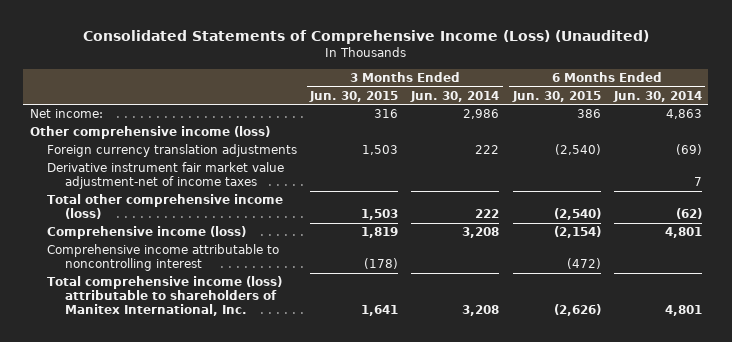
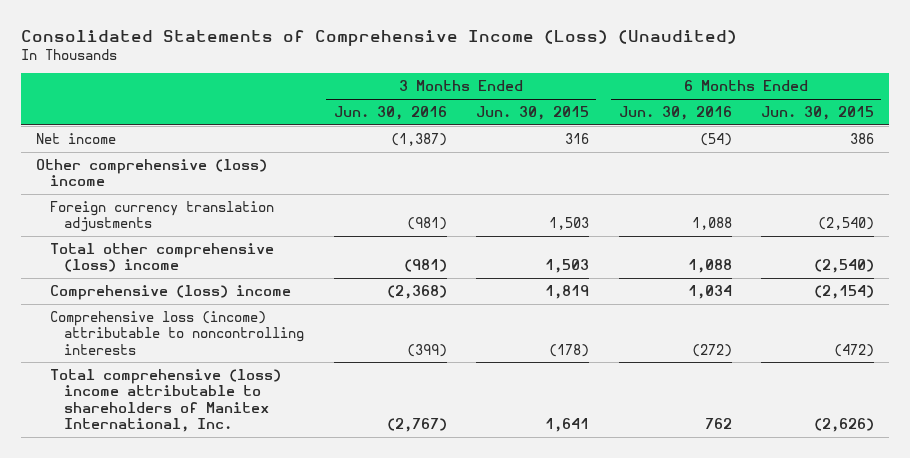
- | 3 Months Ended Jun. 30, 2015 | 3 Months Ended Jun. 30, 2014 | 6 Months Ended Jun. 30, 2015 | 6 Months Ended Jun. 30, 2014
+ | 3 Months Ended Jun. 30, 2016 | 3 Months Ended Jun. 30, 2015 | 6 Months Ended Jun. 30, 2016 | 6 Months Ended Jun. 30, 2015
- Net income: | 316 | 2,986 | 386 | 4,863
- Other comprehensive income (loss)
+ Net income | (1,387) | 316 | (54) | 386
+ Other comprehensive (loss) income
- Derivative instrument fair market value adjustment-net of income taxes | | | | 7
- Total other comprehensive income (loss) | 1,503 | 222 | (2,540) | (62)
- Comprehensive income (loss) | 1,819 | 3,208 | (2,154) | 4,801
- Comprehensive income attributable to noncontrolling interest | (178) | | (472) |
- Total comprehensive income (loss) attributable to shareholders of Manitex International, Inc. | 1,641 | 3,208 | (2,626) | 4,801
+ Total other comprehensive (loss) income | (981) | 1,503 | 1,088 | (2,540)
+ Comprehensive (loss) income | (2,368) | 1,819 | 1,034 | (2,154)
+ Comprehensive loss (income) attributable to noncontrolling interests | (399) | (178) | (272) | (472)
+ Total comprehensive (loss) income attributable to shareholders of Manitex International, Inc. | (2,767) | 1,641 | 762 | (2,626)

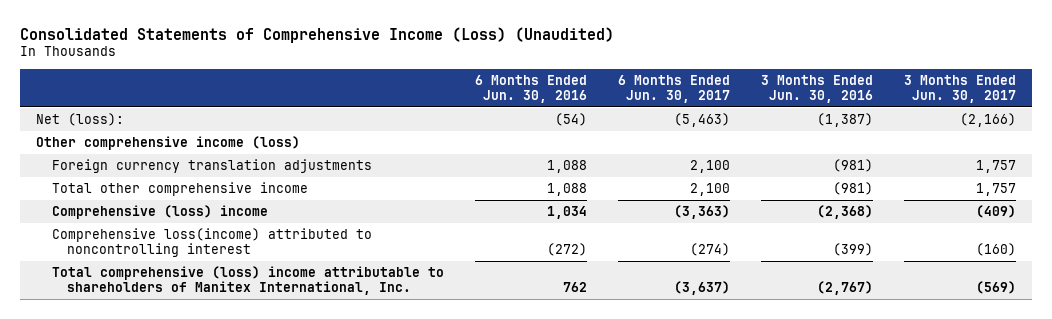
- | 3 Months Ended Jun. 30, 2016 | 3 Months Ended Jun. 30, 2015 | 6 Months Ended Jun. 30, 2016 | 6 Months Ended Jun. 30, 2015
+ | 6 Months Ended Jun. 30, 2016 | 6 Months Ended Jun. 30, 2017 | 3 Months Ended Jun. 30, 2016 | 3 Months Ended Jun. 30, 2017
- Net income | (1,387) | 316 | (54) | 386
- Other comprehensive (loss) income
+ Net (loss): | (54) | (5,463) | (1,387) | (2,166)
+ Other comprehensive income (loss)
- Total other comprehensive (loss) income | (981) | 1,503 | 1,088 | (2,540)
+ Total other comprehensive income | 1,088 | 2,100 | (981) | 1,757
- Comprehensive loss (income) attributable to noncontrolling interests | (399) | (178) | (272) | (472)
+ Comprehensive loss(income) attributed to noncontrolling interest | (272) | (274) | (399) | (160)

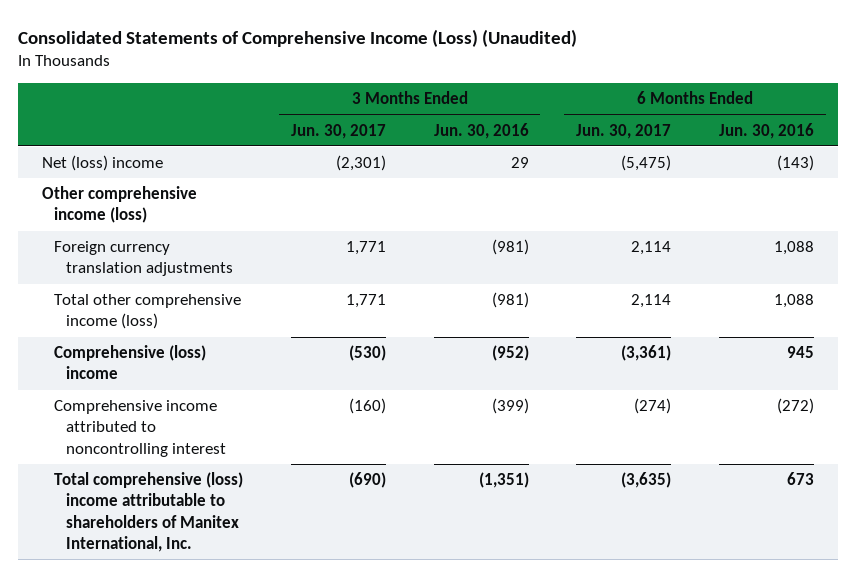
- | 6 Months Ended Jun. 30, 2016 | 6 Months Ended Jun. 30, 2017 | 3 Months Ended Jun. 30, 2016 | 3 Months Ended Jun. 30, 2017
+ | 3 Months Ended Jun. 30, 2017 | 3 Months Ended Jun. 30, 2016 | 6 Months Ended Jun. 30, 2017 | 6 Months Ended Jun. 30, 2016
- Net (loss): | (54) | (5,463) | (1,387) | (2,166)
+ Net (loss) income | (2,301) | 29 | (5,475) | (143)
- Foreign currency translation adjustments | 1,088 | 2,100 | (981) | 1,757
- Total other comprehensive income | 1,088 | 2,100 | (981) | 1,757
- Comprehensive (loss) income | 1,034 | (3,363) | (2,368) | (409)
- Comprehensive loss(income) attributed to noncontrolling interest | (272) | (274) | (399) | (160)
- Total comprehensive (loss) income attributable to shareholders of Manitex International, Inc. | 762 | (3,637) | (2,767) | (569)
+ Foreign currency translation adjustments | 1,771 | (981) | 2,114 | 1,088
+ Total other comprehensive income (loss) | 1,771 | (981) | 2,114 | 1,088
+ Comprehensive (loss) income | (530) | (952) | (3,361) | 945
+ Comprehensive income attributed to noncontrolling interest | (160) | (399) | (274) | (272)
+ Total comprehensive (loss) income attributable to shareholders of Manitex International, Inc. | (690) | (1,351) | (3,635) | 673

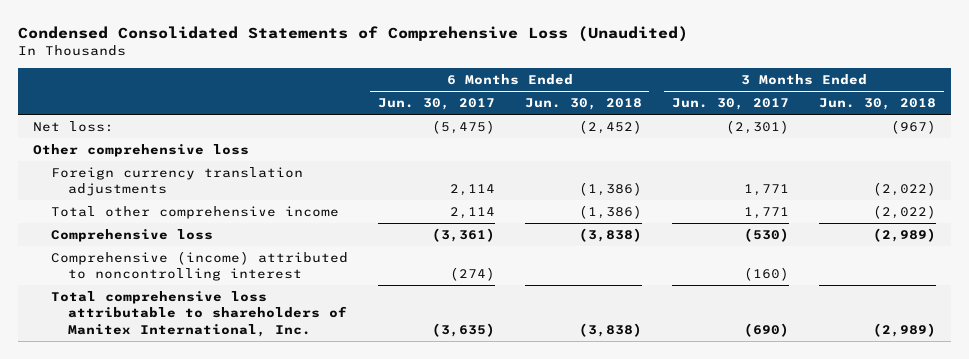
- Consolidated Statements of Comprehensive Income (Loss) (Unaudited)
+ Condensed Consolidated Statements of Comprehensive Loss (Unaudited)
- | 3 Months Ended Jun. 30, 2017 | 3 Months Ended Jun. 30, 2016 | 6 Months Ended Jun. 30, 2017 | 6 Months Ended Jun. 30, 2016
+ | 6 Months Ended Jun. 30, 2017 | 6 Months Ended Jun. 30, 2018 | 3 Months Ended Jun. 30, 2017 | 3 Months Ended Jun. 30, 2018
- Net (loss) income | (2,301) | 29 | (5,475) | (143)
- Other comprehensive income (loss)
+ Net loss: | (5,475) | (2,452) | (2,301) | (967)
+ Other comprehensive loss
- Total other comprehensive income (loss) | 1,771 | (981) | 2,114 | 1,088
- Comprehensive (loss) income | (530) | (952) | (3,361) | 945
- Comprehensive income attributed to noncontrolling interest | (160) | (399) | (274) | (272)
- Total comprehensive (loss) income attributable to shareholders of Manitex International, Inc. | (690) | (1,351) | (3,635) | 673
+ Total other comprehensive income | 2,114 | (1,386) | 1,771 | (2,022)
+ Comprehensive loss | (3,361) | (3,838) | (530) | (2,989)
+ Comprehensive (income) attributed to noncontrolling interest | (274) | | (160) |
+ Total comprehensive loss attributable to shareholders of Manitex International, Inc. | (3,635) | (3,838) | (690) | (2,989)

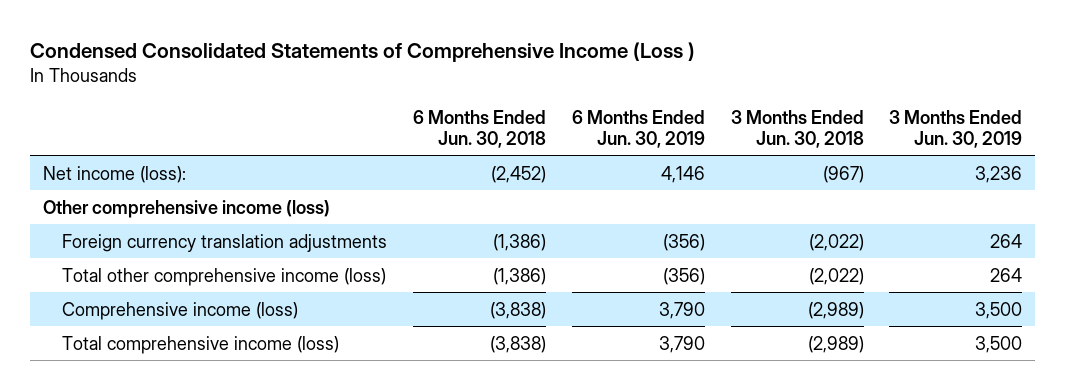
- Condensed Consolidated Statements of Comprehensive Loss (Unaudited)
+ Condensed Consolidated Statements of Comprehensive Income (Loss )
- | 6 Months Ended Jun. 30, 2017 | 6 Months Ended Jun. 30, 2018 | 3 Months Ended Jun. 30, 2017 | 3 Months Ended Jun. 30, 2018
+ | 6 Months Ended Jun. 30, 2018 | 6 Months Ended Jun. 30, 2019 | 3 Months Ended Jun. 30, 2018 | 3 Months Ended Jun. 30, 2019
- Net loss: | (5,475) | (2,452) | (2,301) | (967)
- Other comprehensive loss
+ Net income (loss): | (2,452) | 4,146 | (967) | 3,236
+ Other comprehensive income (loss)
- Total other comprehensive income | 2,114 | (1,386) | 1,771 | (2,022)
- Comprehensive loss | (3,361) | (3,838) | (530) | (2,989)
- Comprehensive (income) attributed to noncontrolling interest | (274) | | (160) |
- Total comprehensive loss attributable to shareholders of Manitex International, Inc. | (3,635) | (3,838) | (690) | (2,989)
+ Total other comprehensive income (loss) | (1,386) | (356) | (2,022) | 264
+ Comprehensive income (loss) | (3,838) | 3,790 | (2,989) | 3,500
+ Total comprehensive income (loss) | (3,838) | 3,790 | (2,989) | 3,500

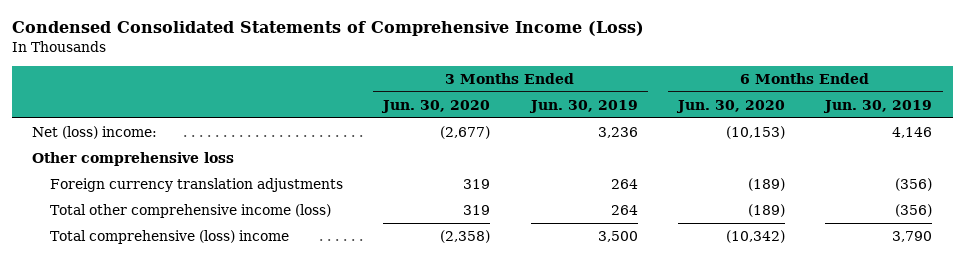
- Condensed Consolidated Statements of Comprehensive Income (Loss )
+ Condensed Consolidated Statements of Comprehensive Income (Loss)
- | 6 Months Ended Jun. 30, 2018 | 6 Months Ended Jun. 30, 2019 | 3 Months Ended Jun. 30, 2018 | 3 Months Ended Jun. 30, 2019
+ | 3 Months Ended Jun. 30, 2020 | 3 Months Ended Jun. 30, 2019 | 6 Months Ended Jun. 30, 2020 | 6 Months Ended Jun. 30, 2019
- Net income (loss): | (2,452) | 4,146 | (967) | 3,236
- Other comprehensive income (loss)
+ Net (loss) income: | (2,677) | 3,236 | (10,153) | 4,146
+ Other comprehensive loss
- Comprehensive income (loss) | (3,838) | 3,790 | (2,989) | 3,500
- Total comprehensive income (loss) | (3,838) | 3,790 | (2,989) | 3,500
+ Total comprehensive (loss) income | (2,358) | 3,500 | (10,342) | 3,790

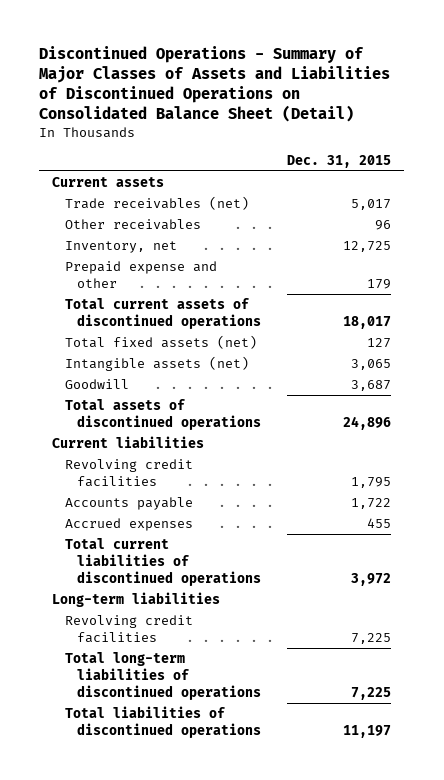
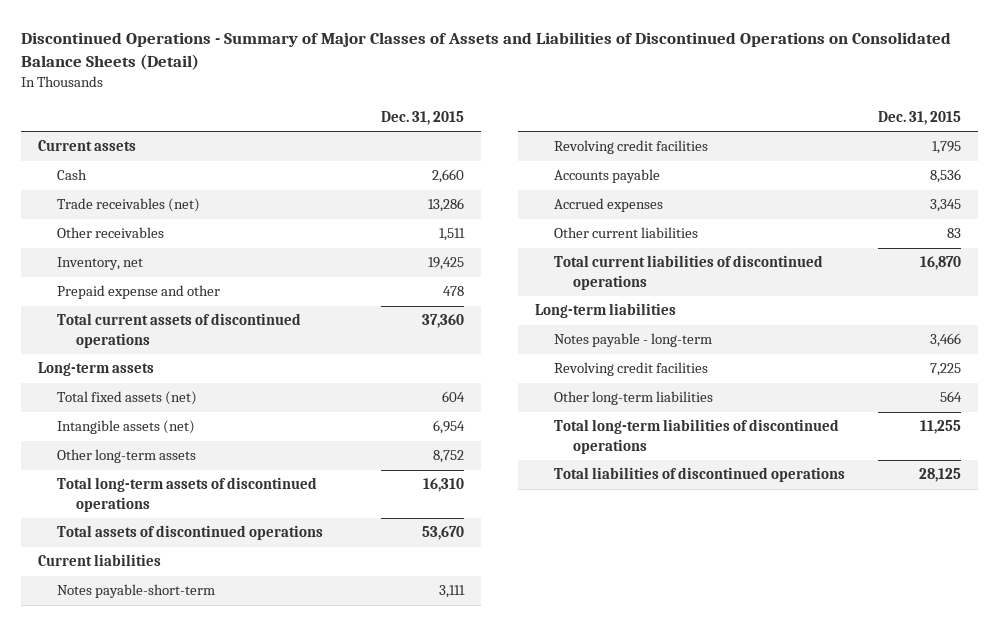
- Discontinued Operations - Summary of Major Classes of Assets and Liabilities of Discontinued Operations on Consolidated Balance Sheet (Detail)
+ Discontinued Operations - Summary of Major Classes of Assets and Liabilities of Discontinued Operations on Consolidated Balance Sheets (Detail)
- Trade receivables (net) | 5,017
- Other receivables | 96
- Inventory, net | 12,725
- Prepaid expense and other | 179
- Total current assets of discontinued operations | 18,017
- Total fixed assets (net) | 127
- Intangible assets (net) | 3,065
- Goodwill | 3,687
- Total assets of discontinued operations | 24,896
+ Cash | 2,660
+ Trade receivables (net) | 13,286
+ Other receivables | 1,511
+ Inventory, net | 19,425
+ Prepaid expense and other | 478
+ Total current assets of discontinued operations | 37,360
+ Long-term assets
+ Total fixed assets (net) | 604
+ Intangible assets (net) | 6,954
+ Other long-term assets | 8,752
+ Total long-term assets of discontinued operations | 16,310
+ Total assets of discontinued operations | 53,670
+ Notes payable-short-term | 3,111
- Accounts payable | 1,722
- Accrued expenses | 455
- Total current liabilities of discontinued operations | 3,972
+ Accounts payable | 8,536
+ Accrued expenses | 3,345
+ Other current liabilities | 83
+ Total current liabilities of discontinued operations | 16,870
+ Notes payable - long-term | 3,466
- Total long-term liabilities of discontinued operations | 7,225
- Total liabilities of discontinued operations | 11,197
+ Other long-term liabilities | 564
+ Total long-term liabilities of discontinued operations | 11,255
+ Total liabilities of discontinued operations | 28,125

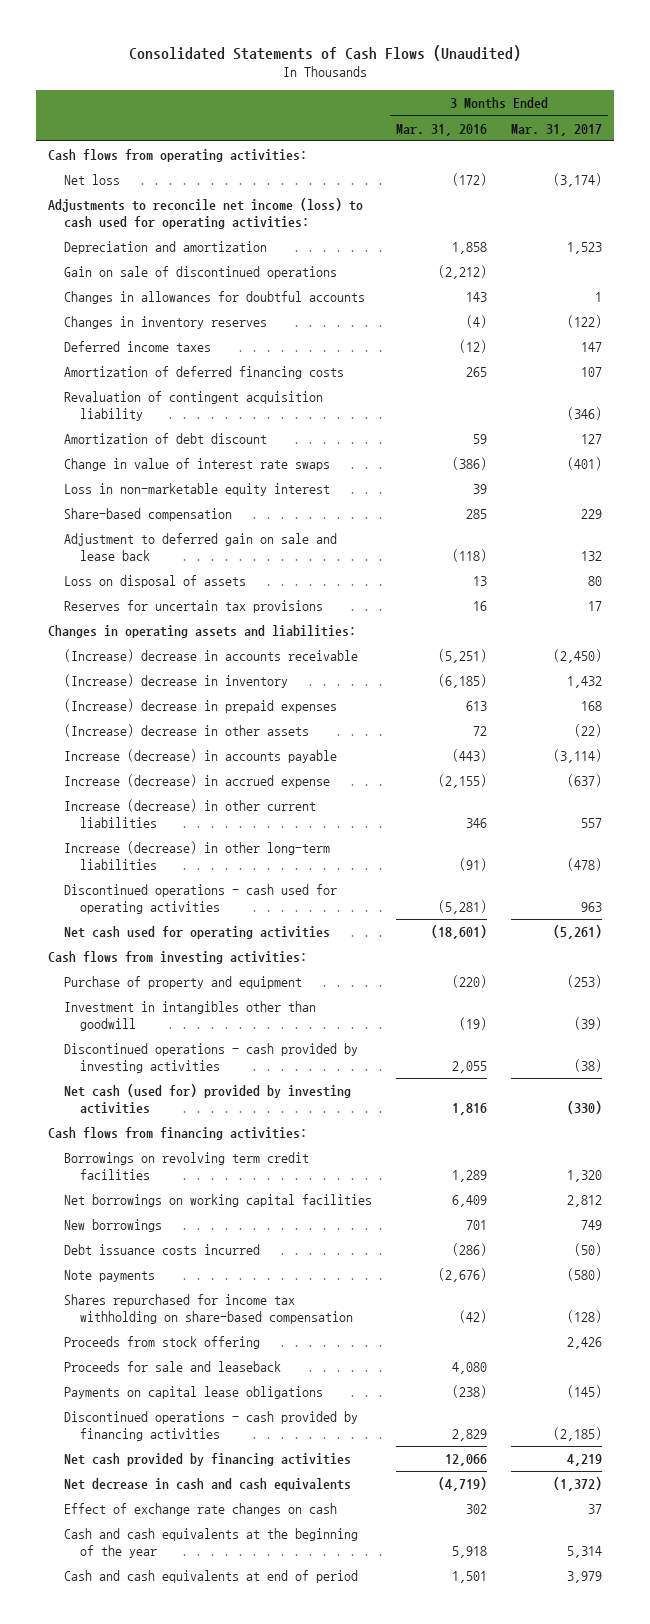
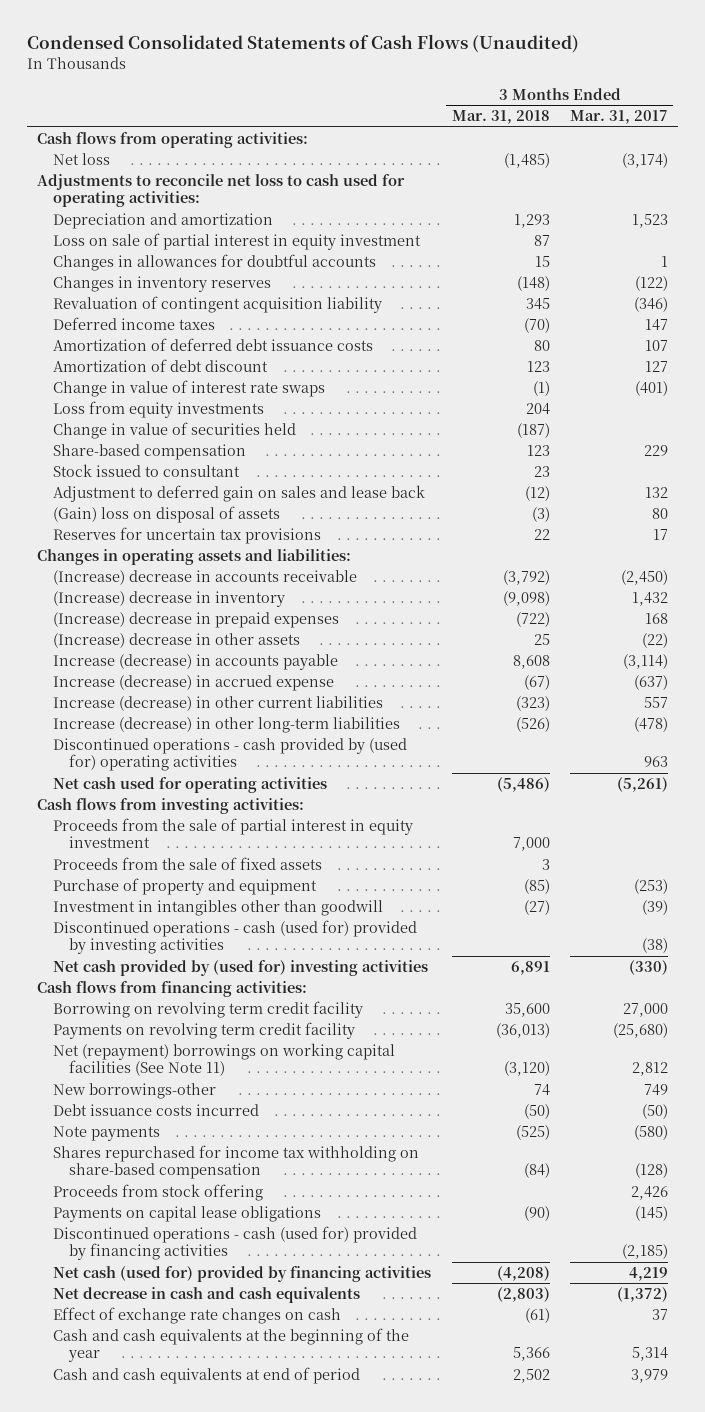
- Consolidated Statements of Cash Flows (Unaudited)
+ Condensed Consolidated Statements of Cash Flows (Unaudited)
- | 3 Months Ended Mar. 31, 2016 | 3 Months Ended Mar. 31, 2017
+ | 3 Months Ended Mar. 31, 2018 | 3 Months Ended Mar. 31, 2017
- Adjustments to reconcile net income (loss) to cash used for operating activities:
+ Adjustments to reconcile net loss to cash used for operating activities:
- Gain on sale of discontinued operations | (2,212) |
+ Loss on sale of partial interest in equity investment | 87 |
- Amortization of deferred financing costs | 265 | 107
moved down: Deferred income taxes | (70) | 147
+ Amortization of deferred debt issuance costs | 80 | 107
- Loss in non-marketable equity interest | 39 |
+ Loss from equity investments | 204 |
+ Change in value of securities held | (187) |
- Adjustment to deferred gain on sale and lease back | (118) | 132
- Loss on disposal of assets | 13 | 80
+ Stock issued to consultant | 23 |
+ Adjustment to deferred gain on sales and lease back | (12) | 132
+ (Gain) loss on disposal of assets | (3) | 80
- Discontinued operations - cash used for operating activities | (5,281) | 963
+ Discontinued operations - cash provided by (used for) operating activities | | 963
+ Proceeds from the sale of partial interest in equity investment | 7,000 |
+ Proceeds from the sale of fixed assets | 3 |
- Discontinued operations - cash provided by investing activities | 2,055 | (38)
- Net cash (used for) provided by investing activities | 1,816 | (330)
+ Discontinued operations - cash (used for) provided by investing activities | | (38)
+ Net cash provided by (used for) investing activities | 6,891 | (330)
- Borrowings on revolving term credit facilities | 1,289 | 1,320
- Net borrowings on working capital facilities | 6,409 | 2,812
- New borrowings | 701 | 749
+ Borrowing on revolving term credit facility | 35,600 | 27,000
+ Payments on revolving term credit facility | (36,013) | (25,680)
+ Net (repayment) borrowings on working capital facilities (See Note 11) | (3,120) | 2,812
+ New borrowings-other | 74 | 749
- Proceeds for sale and leaseback | 4,080 |
- Discontinued operations - cash provided by financing activities | 2,829 | (2,185)
- Net cash provided by financing activities | 12,066 | 4,219
+ Discontinued operations - cash (used for) provided by financing activities | | (2,185)
+ Net cash (used for) provided by financing activities | (4,208) | 4,219

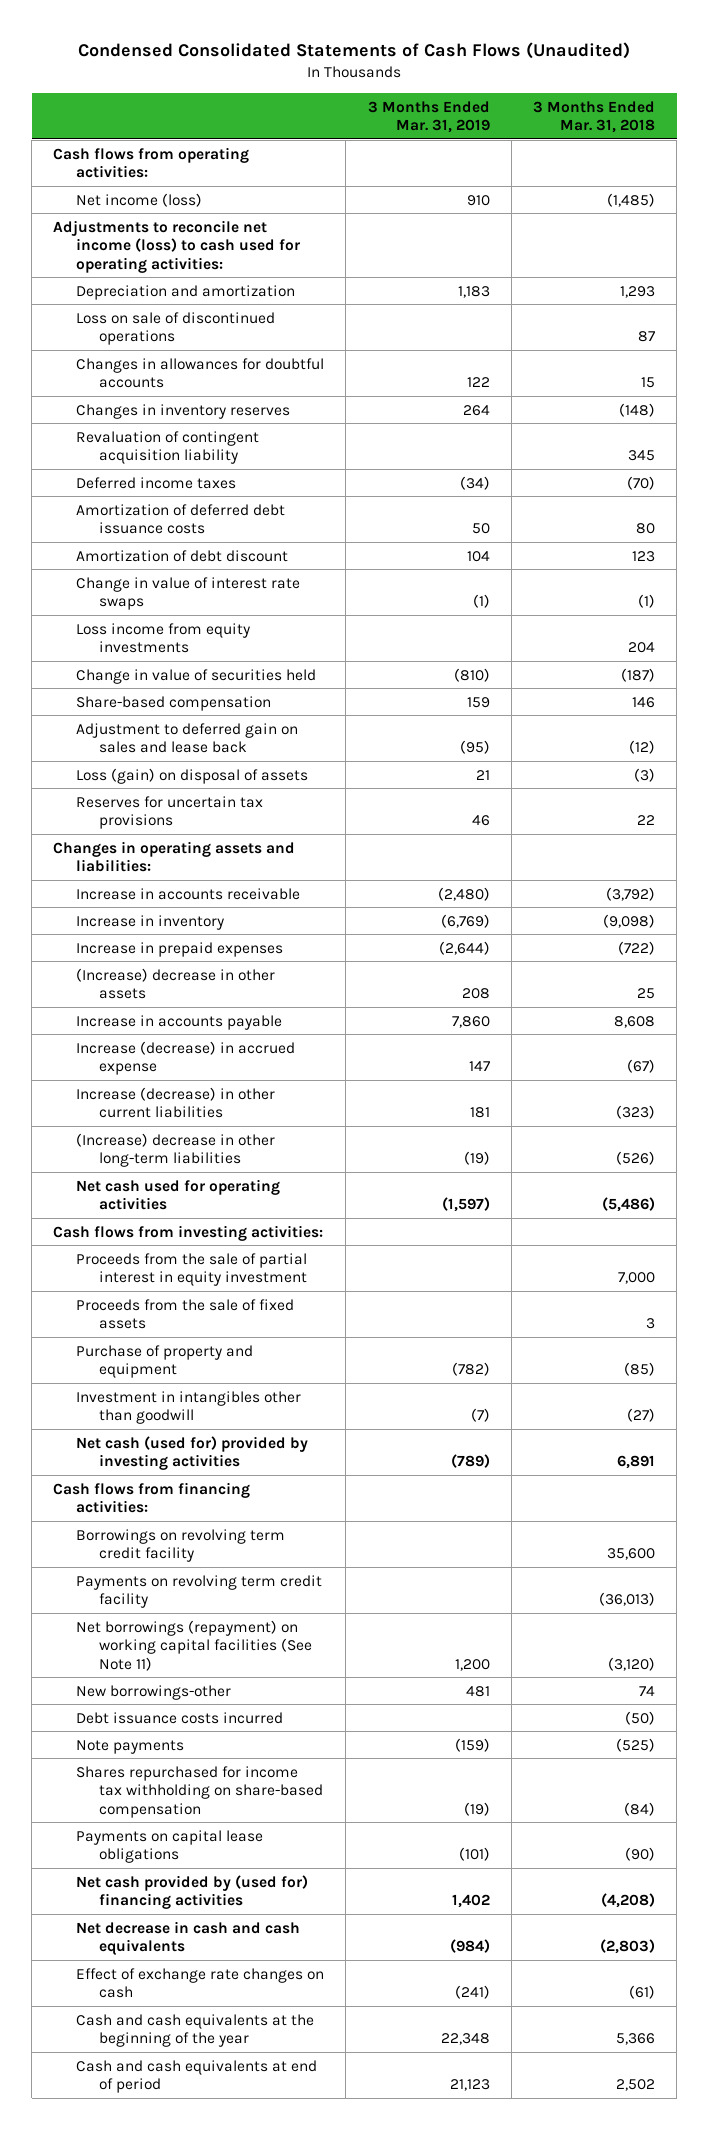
- | 3 Months Ended Mar. 31, 2018 | 3 Months Ended Mar. 31, 2017
+ | 3 Months Ended Mar. 31, 2019 | 3 Months Ended Mar. 31, 2018
- Net loss | (1,485) | (3,174)
- Adjustments to reconcile net loss to cash used for operating activities:
+ Net income (loss) | 910 | (1,485)
+ Adjustments to reconcile net income (loss) to cash used for operating activities:
- Loss on sale of partial interest in equity investment | 87 |
+ Loss on sale of discontinued operations | | 87
- Loss from equity investments | 204 |
+ Loss income from equity investments | | 204
- Share-based compensation | 123 | 229
- Stock issued to consultant | 23 |
+ Share-based compensation | 159 | 146
- (Gain) loss on disposal of assets | (3) | 80
+ Loss (gain) on disposal of assets | 21 | (3)
- (Increase) decrease in accounts receivable | (3,792) | (2,450)
- (Increase) decrease in inventory | (9,098) | 1,432
- (Increase) decrease in prepaid expenses | (722) | 168
+ Increase in accounts receivable | (2,480) | (3,792)
+ Increase in inventory | (6,769) | (9,098)
+ Increase in prepaid expenses | (2,644) | (722)
- Increase (decrease) in accounts payable | 8,608 | (3,114)
+ Increase in accounts payable | 7,860 | 8,608
- Increase (decrease) in other long-term liabilities | (526) | (478)
- Discontinued operations - cash provided by (used for) operating activities | | 963
+ (Increase) decrease in other long-term liabilities | (19) | (526)
- Discontinued operations - cash (used for) provided by investing activities | | (38)
- Net cash provided by (used for) investing activities | 6,891 | (330)
+ Net cash (used for) provided by investing activities | (789) | 6,891
- Borrowing on revolving term credit facility | 35,600 | 27,000
+ Borrowings on revolving term credit facility | | 35,600
- Net (repayment) borrowings on working capital facilities (See Note 11) | (3,120) | 2,812
+ Net borrowings (repayment) on working capital facilities (See Note 11) | 1,200 | (3,120)
- Proceeds from stock offering | | 2,426
- Discontinued operations - cash (used for) provided by financing activities | | (2,185)
- Net cash (used for) provided by financing activities | (4,208) | 4,219
+ Net cash provided by (used for) financing activities | 1,402 | (4,208)

